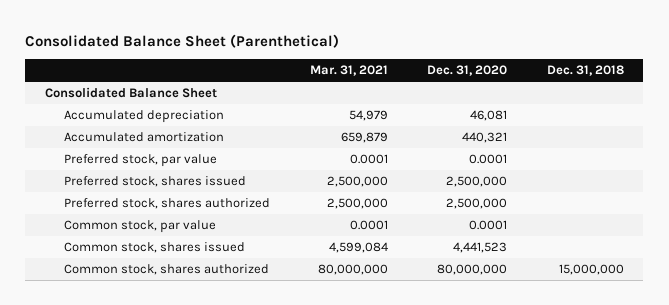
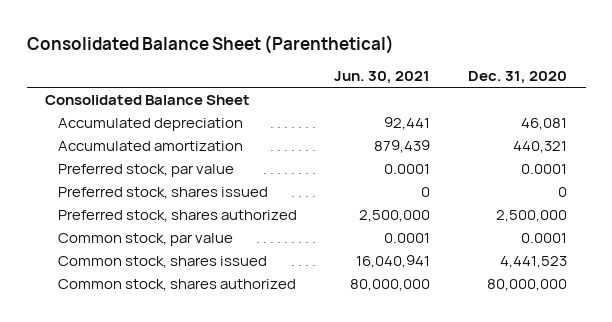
- | Mar. 31, 2021 | Dec. 31, 2020 | Dec. 31, 2018
+ | Jun. 30, 2021 | Dec. 31, 2020
- Preferred stock, shares issued | 2,500,000 | 2,500,000 |
+ Preferred stock, shares issued | 0 | 0

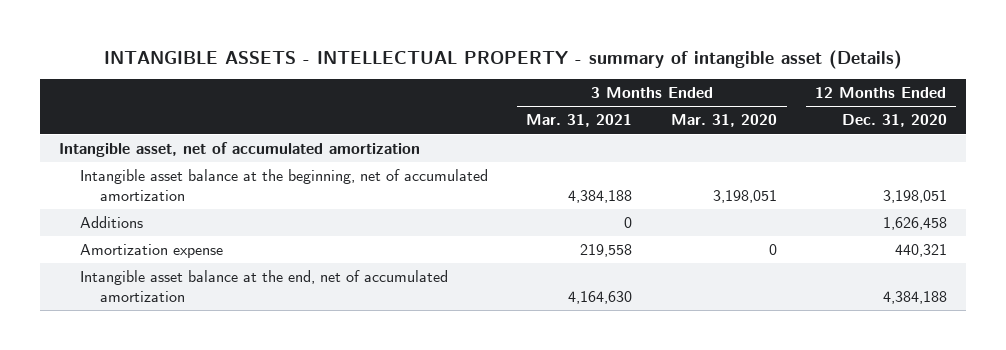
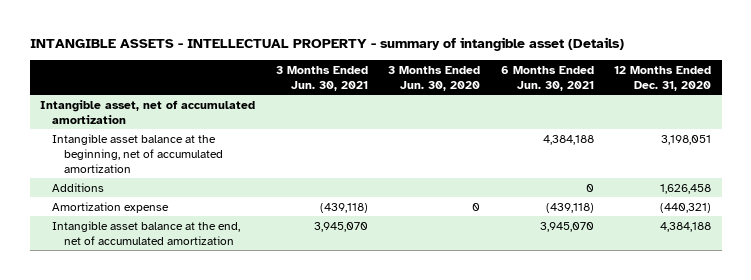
- | 3 Months Ended Mar. 31, 2021 | 3 Months Ended Mar. 31, 2020 | 12 Months Ended Dec. 31, 2020
+ | 3 Months Ended Jun. 30, 2021 | 3 Months Ended Jun. 30, 2020 | 6 Months Ended Jun. 30, 2021 | 12 Months Ended Dec. 31, 2020
- Amortization expense | 219,558 | 0 | 440,321
+ Amortization expense | (439,118) | 0 | (439,118) | (440,321)

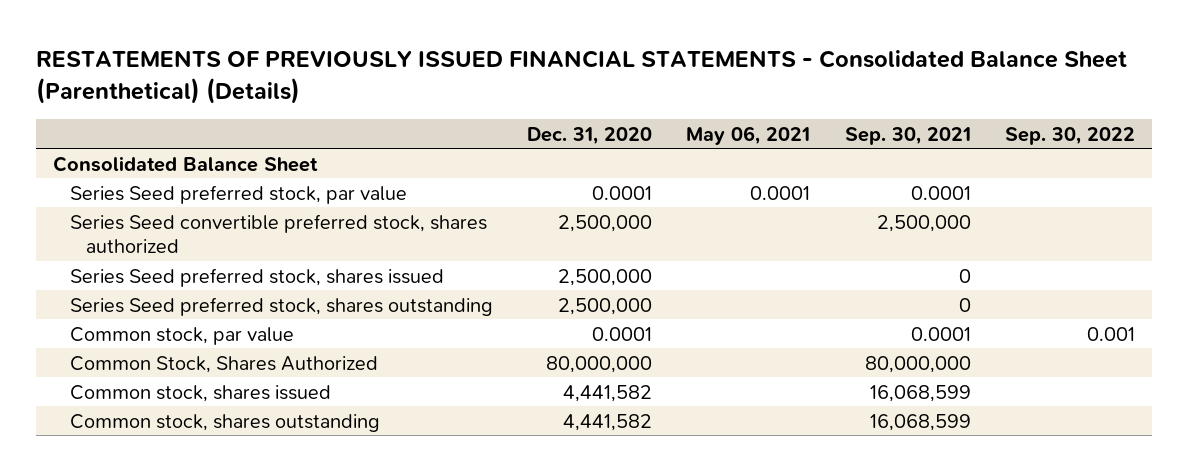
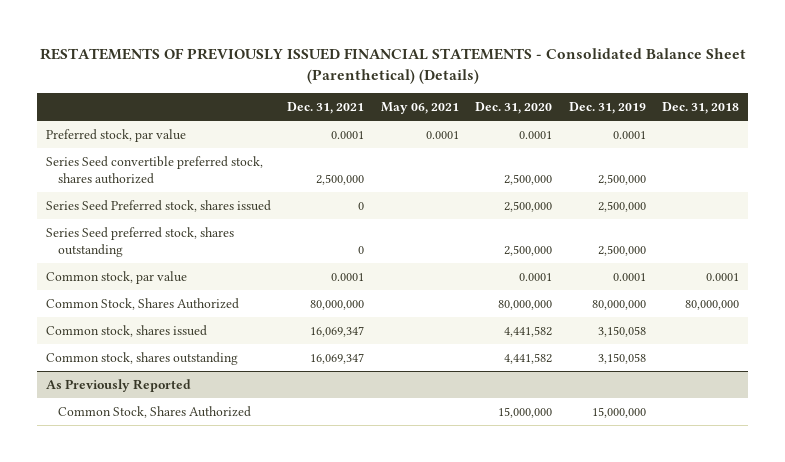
- | Dec. 31, 2020 | May 06, 2021 | Sep. 30, 2021 | Sep. 30, 2022
+ | Dec. 31, 2021 | May 06, 2021 | Dec. 31, 2020 | Dec. 31, 2019 | Dec. 31, 2018
- Consolidated Balance Sheet
- Series Seed preferred stock, par value | 0.0001 | 0.0001 | 0.0001 |
+ Preferred stock, par value | 0.0001 | 0.0001 | 0.0001 | 0.0001 |
- Series Seed preferred stock, shares issued | 2,500,000 | | 0 |
+ Series Seed Preferred stock, shares issued | 0 | | 2,500,000 | 2,500,000 |
+ As Previously Reported
+ Common Stock, Shares Authorized | | | 15,000,000 | 15,000,000 |

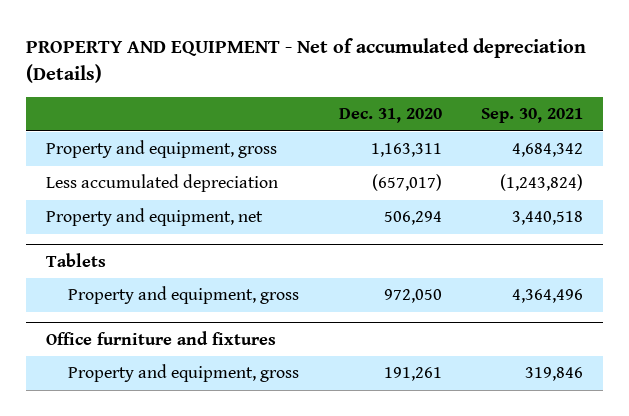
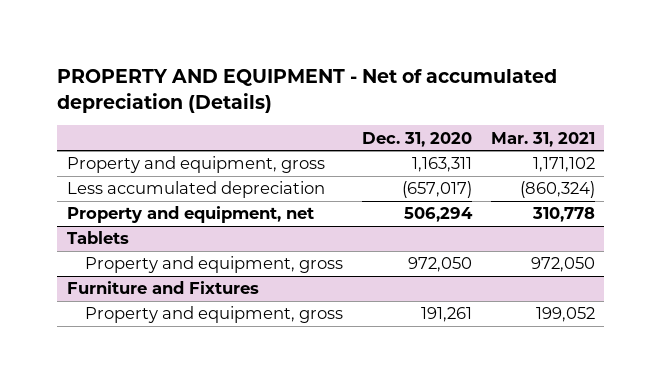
- | Dec. 31, 2020 | Sep. 30, 2021
+ | Dec. 31, 2020 | Mar. 31, 2021
- Office furniture and fixtures
+ Furniture and Fixtures

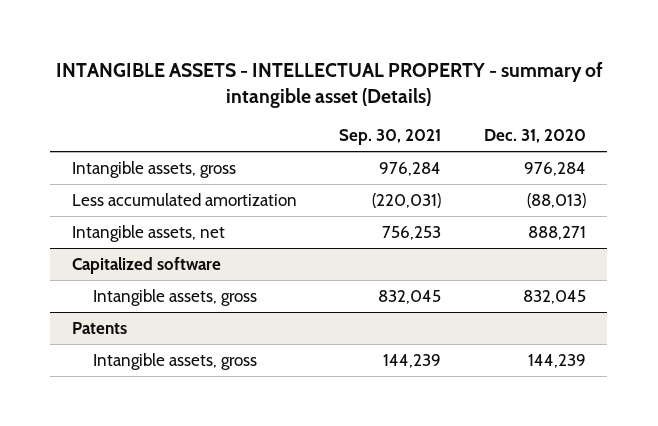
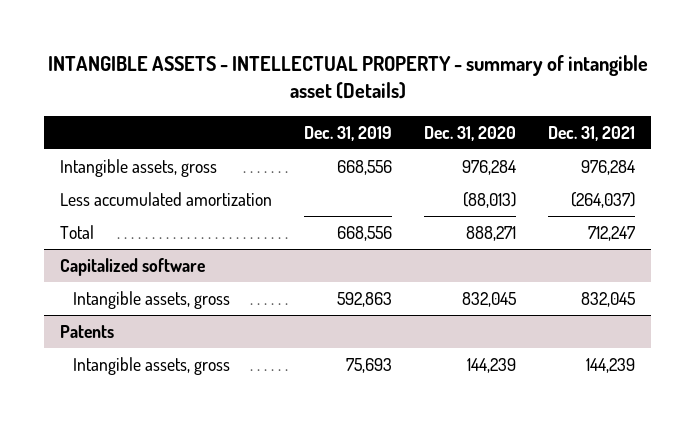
- | Sep. 30, 2021 | Dec. 31, 2020
+ | Dec. 31, 2019 | Dec. 31, 2020 | Dec. 31, 2021
- Intangible assets, net | 756,253 | 888,271
+ Total | 668,556 | 888,271 | 712,247

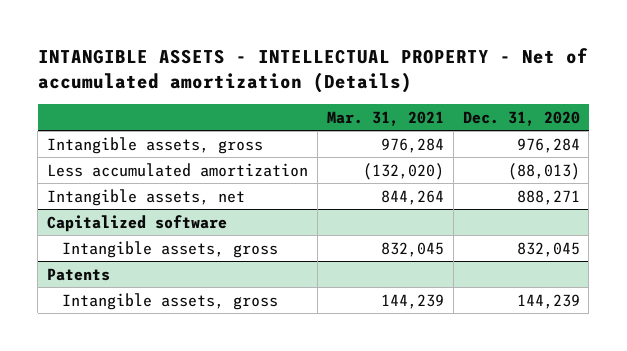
- INTANGIBLE ASSETS - INTELLECTUAL PROPERTY - summary of intangible asset (Details)
+ INTANGIBLE ASSETS - INTELLECTUAL PROPERTY - Net of accumulated amortization (Details)
- | Dec. 31, 2019 | Dec. 31, 2020 | Dec. 31, 2021
+ | Mar. 31, 2021 | Dec. 31, 2020
- Total | 668,556 | 888,271 | 712,247
+ Intangible assets, net | 844,264 | 888,271

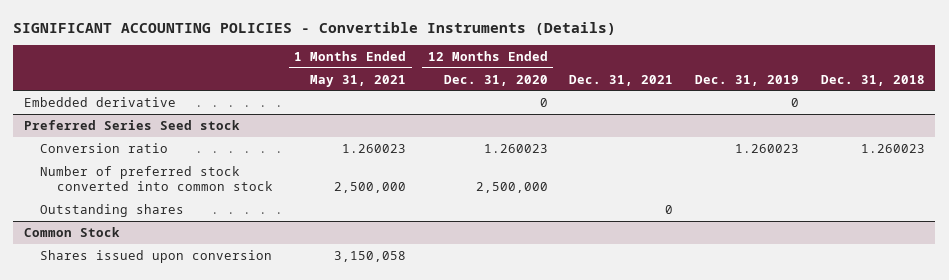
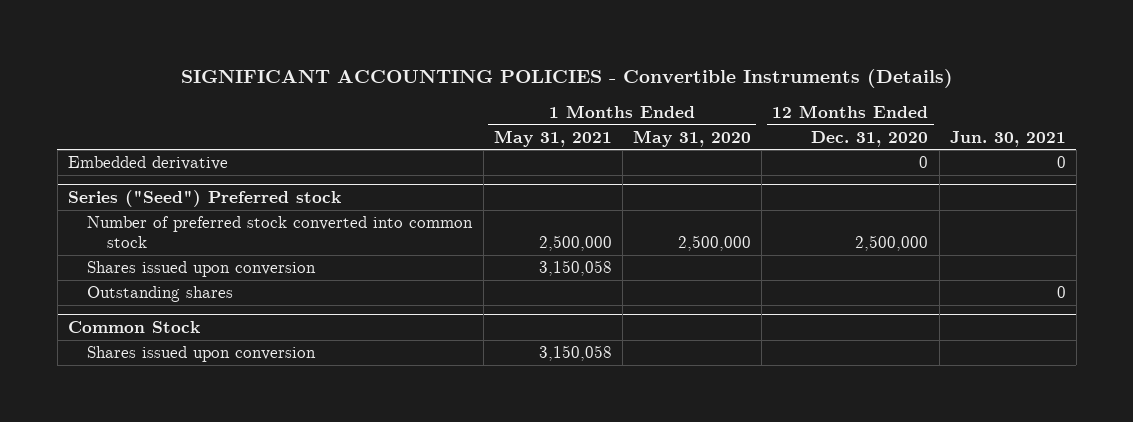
- | 1 Months Ended May 31, 2021 | 12 Months Ended Dec. 31, 2020 | Dec. 31, 2021 | Dec. 31, 2019 | Dec. 31, 2018
+ | 1 Months Ended May 31, 2021 | 1 Months Ended May 31, 2020 | 12 Months Ended Dec. 31, 2020 | Jun. 30, 2021
- Preferred Series Seed stock
- Conversion ratio | 1.260023 | 1.260023 | | 1.260023 | 1.260023
+ Series ("Seed") Preferred stock
+ Shares issued upon conversion | 3,150,058 | | |

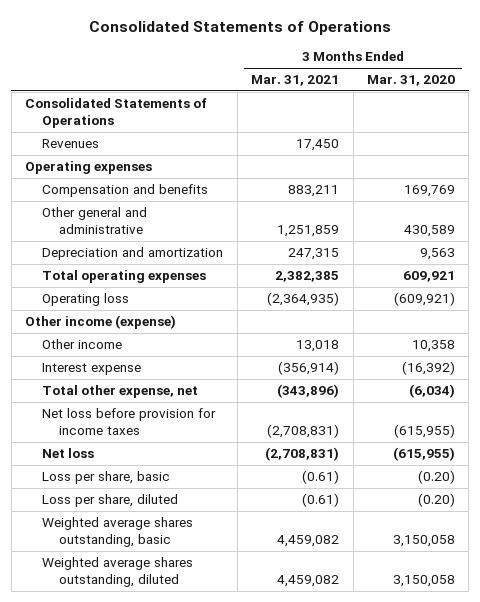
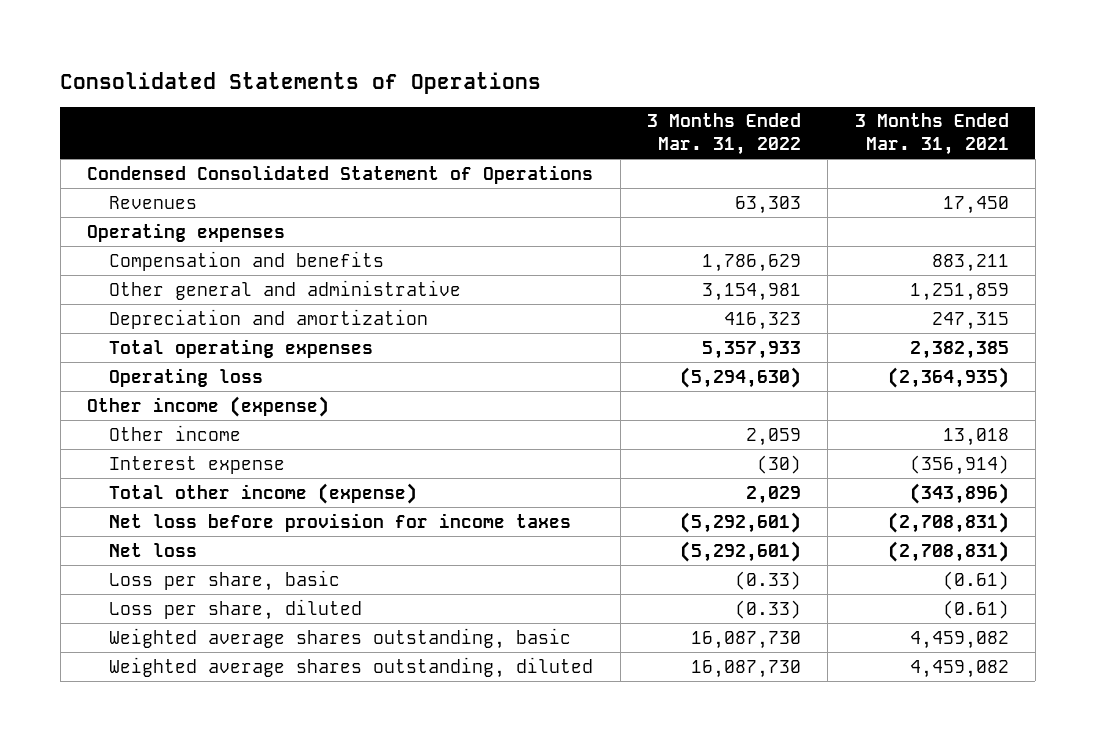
- | 3 Months Ended Mar. 31, 2021 | 3 Months Ended Mar. 31, 2020
+ | 3 Months Ended Mar. 31, 2022 | 3 Months Ended Mar. 31, 2021
- Consolidated Statements of Operations
+ Condensed Consolidated Statement of Operations
- Total other expense, net | (343,896) | (6,034)
+ Total other income (expense) | 2,029 | (343,896)

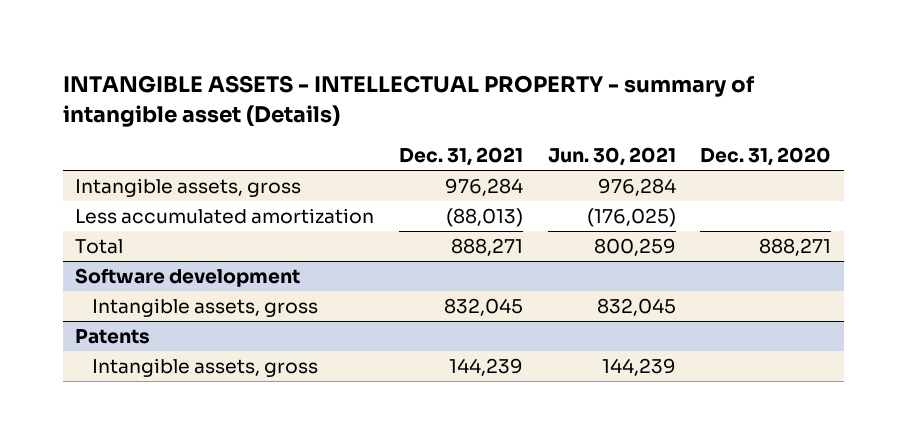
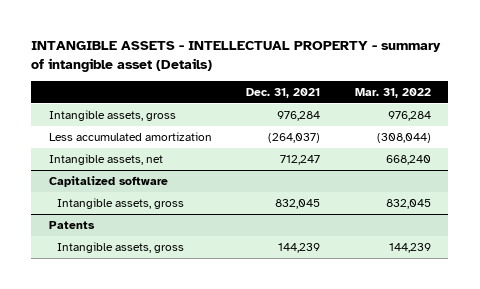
- | Dec. 31, 2021 | Jun. 30, 2021 | Dec. 31, 2020
+ | Dec. 31, 2021 | Mar. 31, 2022
- Less accumulated amortization | (88,013) | (176,025) |
- Total | 888,271 | 800,259 | 888,271
- Software development
+ Less accumulated amortization | (264,037) | (308,044)
+ Intangible assets, net | 712,247 | 668,240
+ Capitalized software

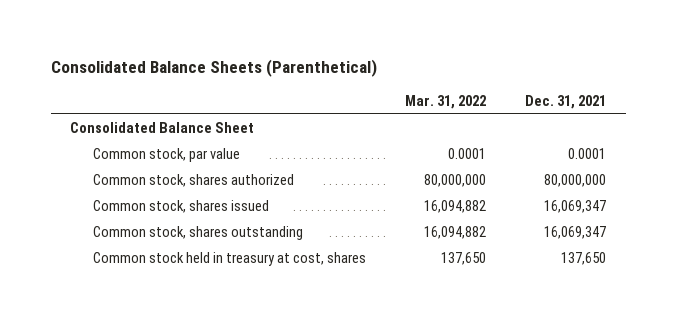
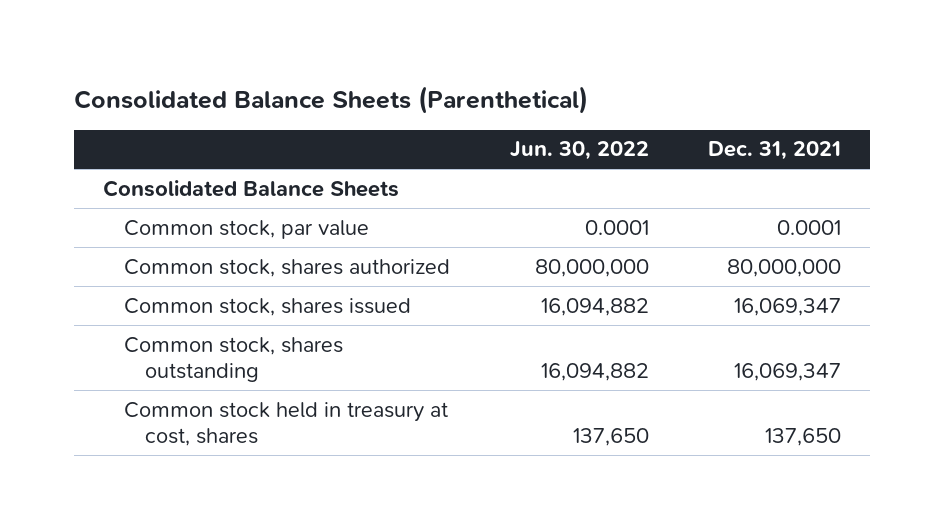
- | Mar. 31, 2022 | Dec. 31, 2021
+ | Jun. 30, 2022 | Dec. 31, 2021
- Consolidated Balance Sheet
+ Consolidated Balance Sheets

